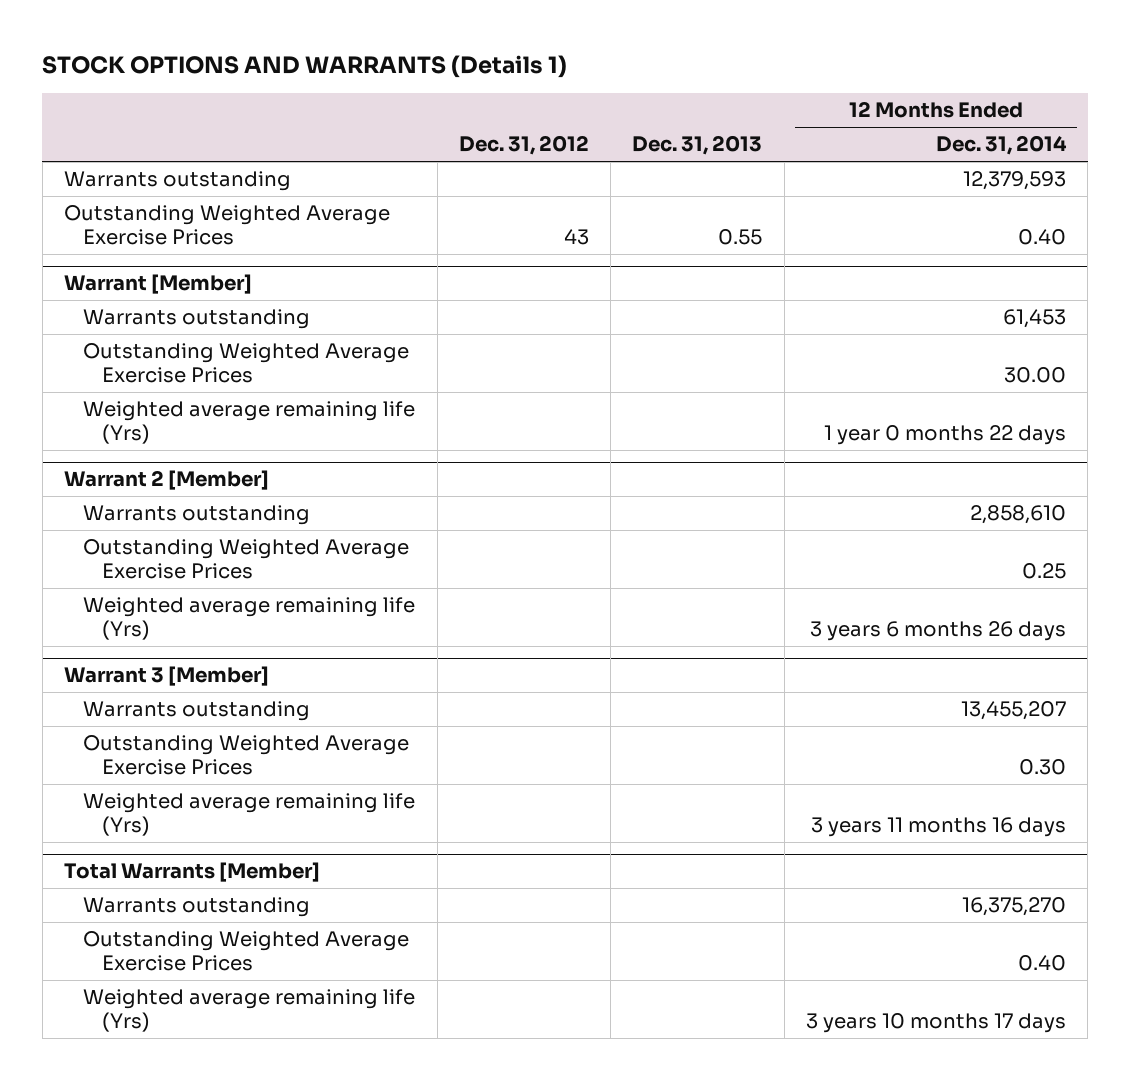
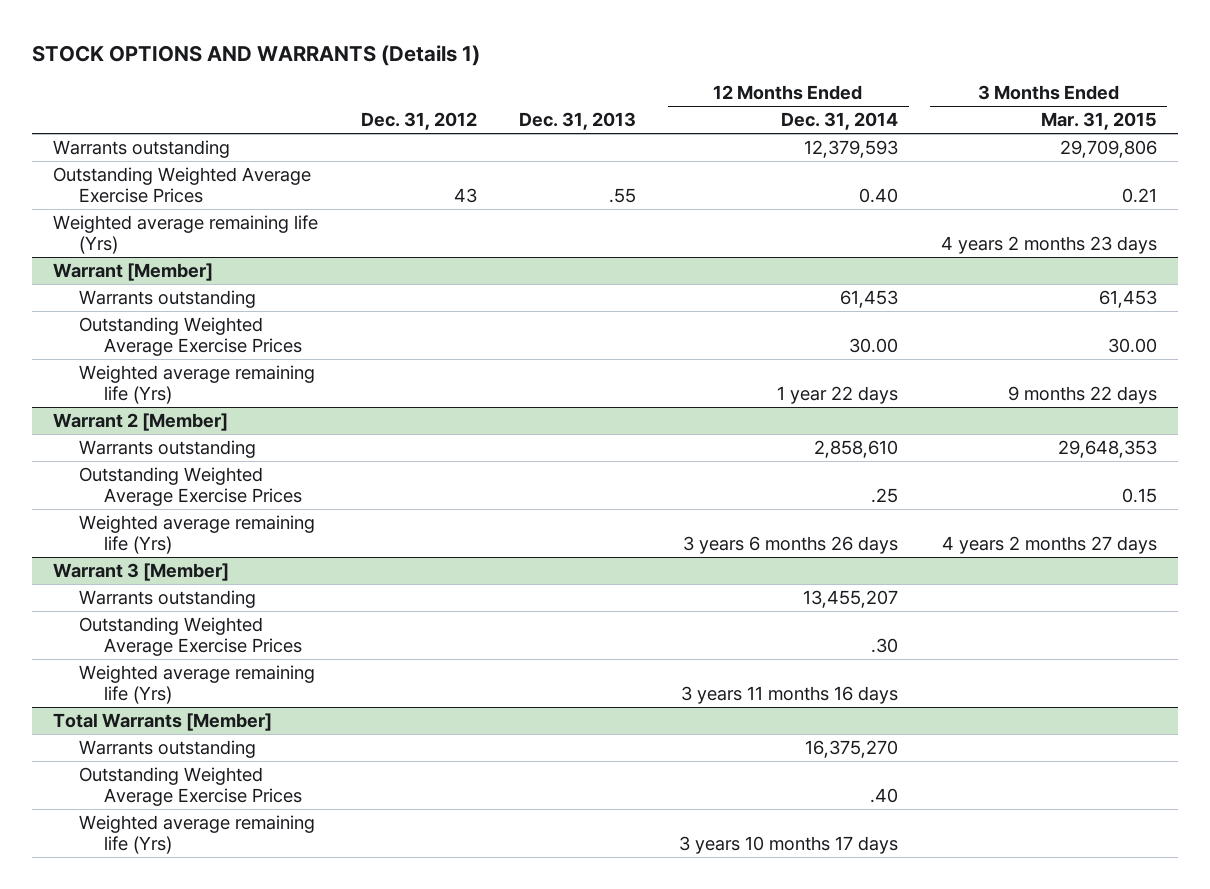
- | Dec. 31, 2012 | Dec. 31, 2013 | 12 Months Ended Dec. 31, 2014
+ | Dec. 31, 2012 | Dec. 31, 2013 | 12 Months Ended Dec. 31, 2014 | 3 Months Ended Mar. 31, 2015
- Outstanding Weighted Average Exercise Prices | 43 | 0.55 | 0.40
+ Outstanding Weighted Average Exercise Prices | 43 | .55 | 0.40 | 0.21
+ Weighted average remaining life (Yrs) | | | | 4 years 2 months 23 days
@ Warrant [Member]
- Weighted average remaining life (Yrs) | | | 1 year 0 months 22 days
+ Weighted average remaining life (Yrs) | | | 1 year 22 days | 9 months 22 days
@ Warrant 2 [Member]
- Outstanding Weighted Average Exercise Prices | | | 0.25
+ Outstanding Weighted Average Exercise Prices | | | .25 | 0.15
@ Warrant 3 [Member]
- Outstanding Weighted Average Exercise Prices | | | 0.30
+ Outstanding Weighted Average Exercise Prices | | | .30 |
@ Total Warrants [Member]
- Outstanding Weighted Average Exercise Prices | | | 0.40
+ Outstanding Weighted Average Exercise Prices | | | .40 |

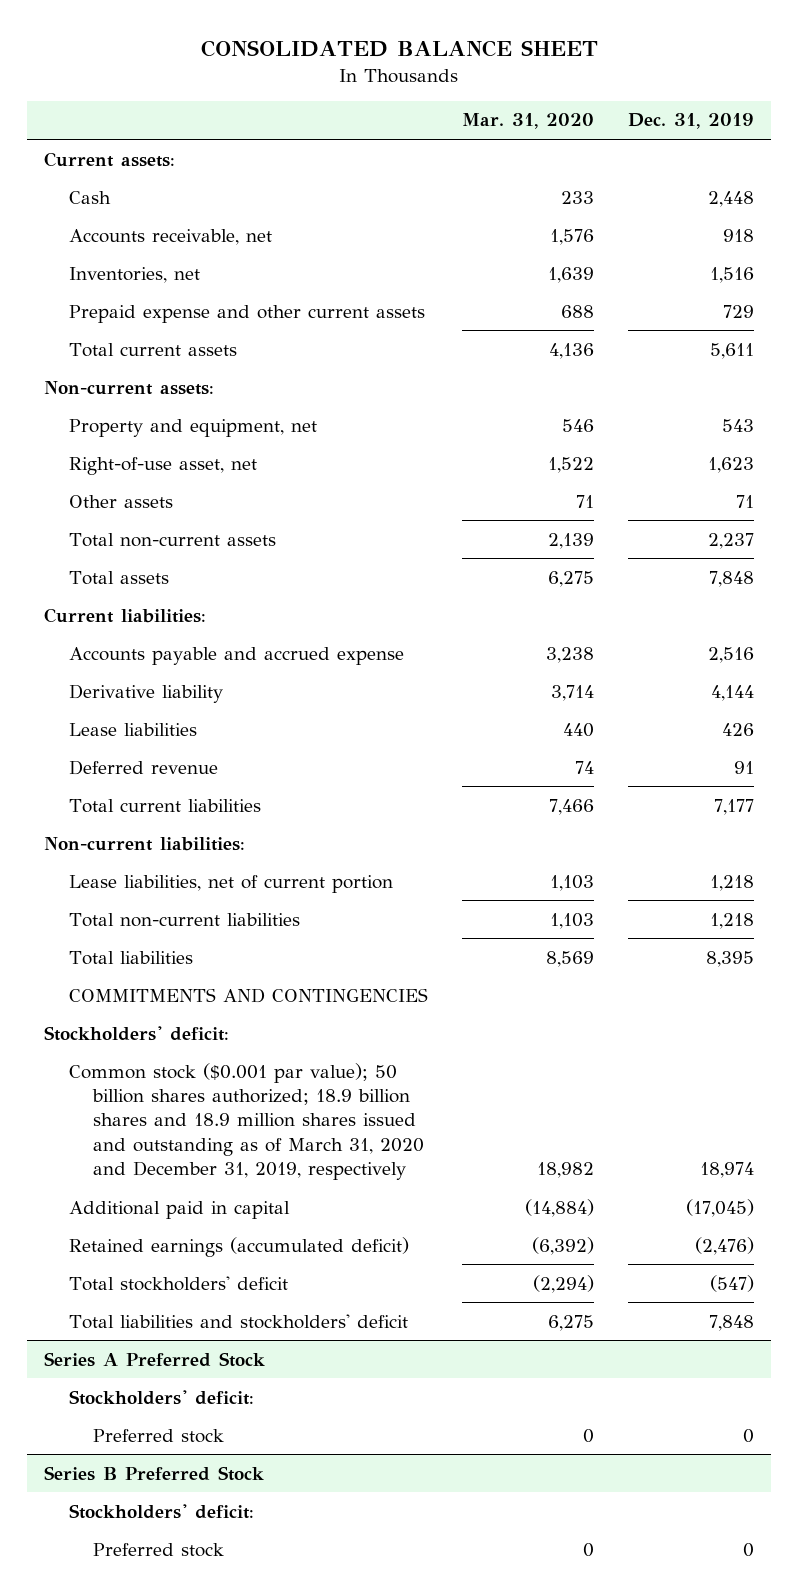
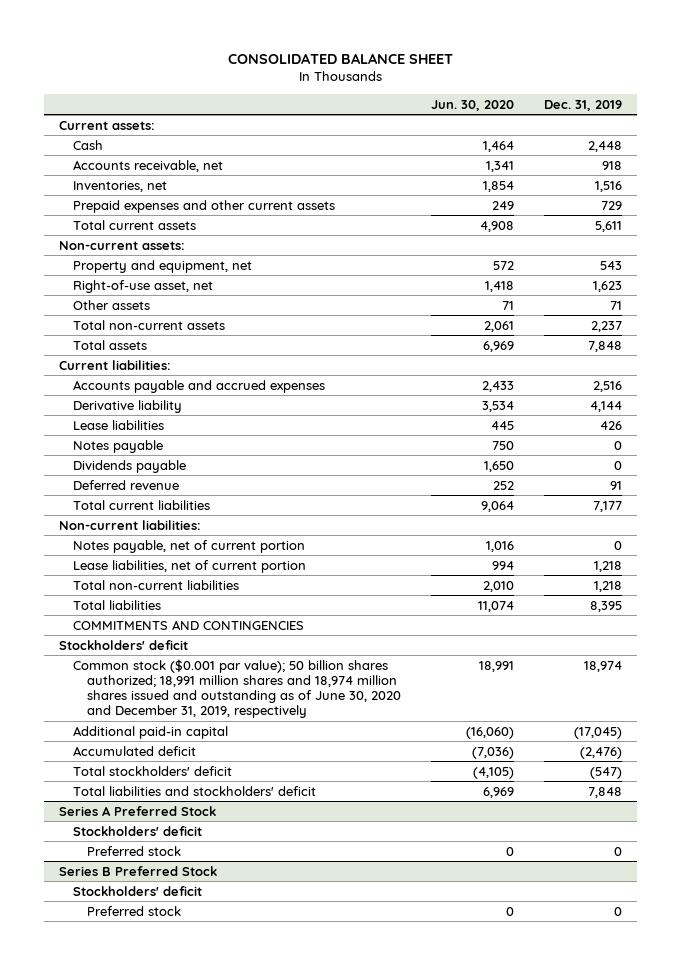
- | Mar. 31, 2020 | Dec. 31, 2019
+ | Jun. 30, 2020 | Dec. 31, 2019
- Prepaid expense and other current assets | 688 | 729
+ Prepaid expenses and other current assets | 249 | 729
- Accounts payable and accrued expense | 3,238 | 2,516
+ Accounts payable and accrued expenses | 2,433 | 2,516
+ Notes payable | 750 | 0
+ Dividends payable | 1,650 | 0
+ Notes payable, net of current portion | 1,016 | 0
- Stockholders' deficit:
- Common stock ($0.001 par value); 50 billion shares authorized; 18.9 billion shares and 18.9 million shares issued and outstanding as of March 31, 2020 and December 31, 2019, respectively | 18,982 | 18,974
- Additional paid in capital | (14,884) | (17,045)
- Retained earnings (accumulated deficit) | (6,392) | (2,476)
+ Stockholders' deficit
+ Common stock ($0.001 par value); 50 billion shares authorized; 18,991 million shares and 18,974 million shares issued and outstanding as of June 30, 2020 and December 31, 2019, respectively | 18,991 | 18,974
+ Additional paid-in capital | (16,060) | (17,045)
+ Accumulated deficit | (7,036) | (2,476)
@ Series A Preferred Stock
- Stockholders' deficit:
+ Stockholders' deficit
@ Series B Preferred Stock
- Stockholders' deficit:
+ Stockholders' deficit

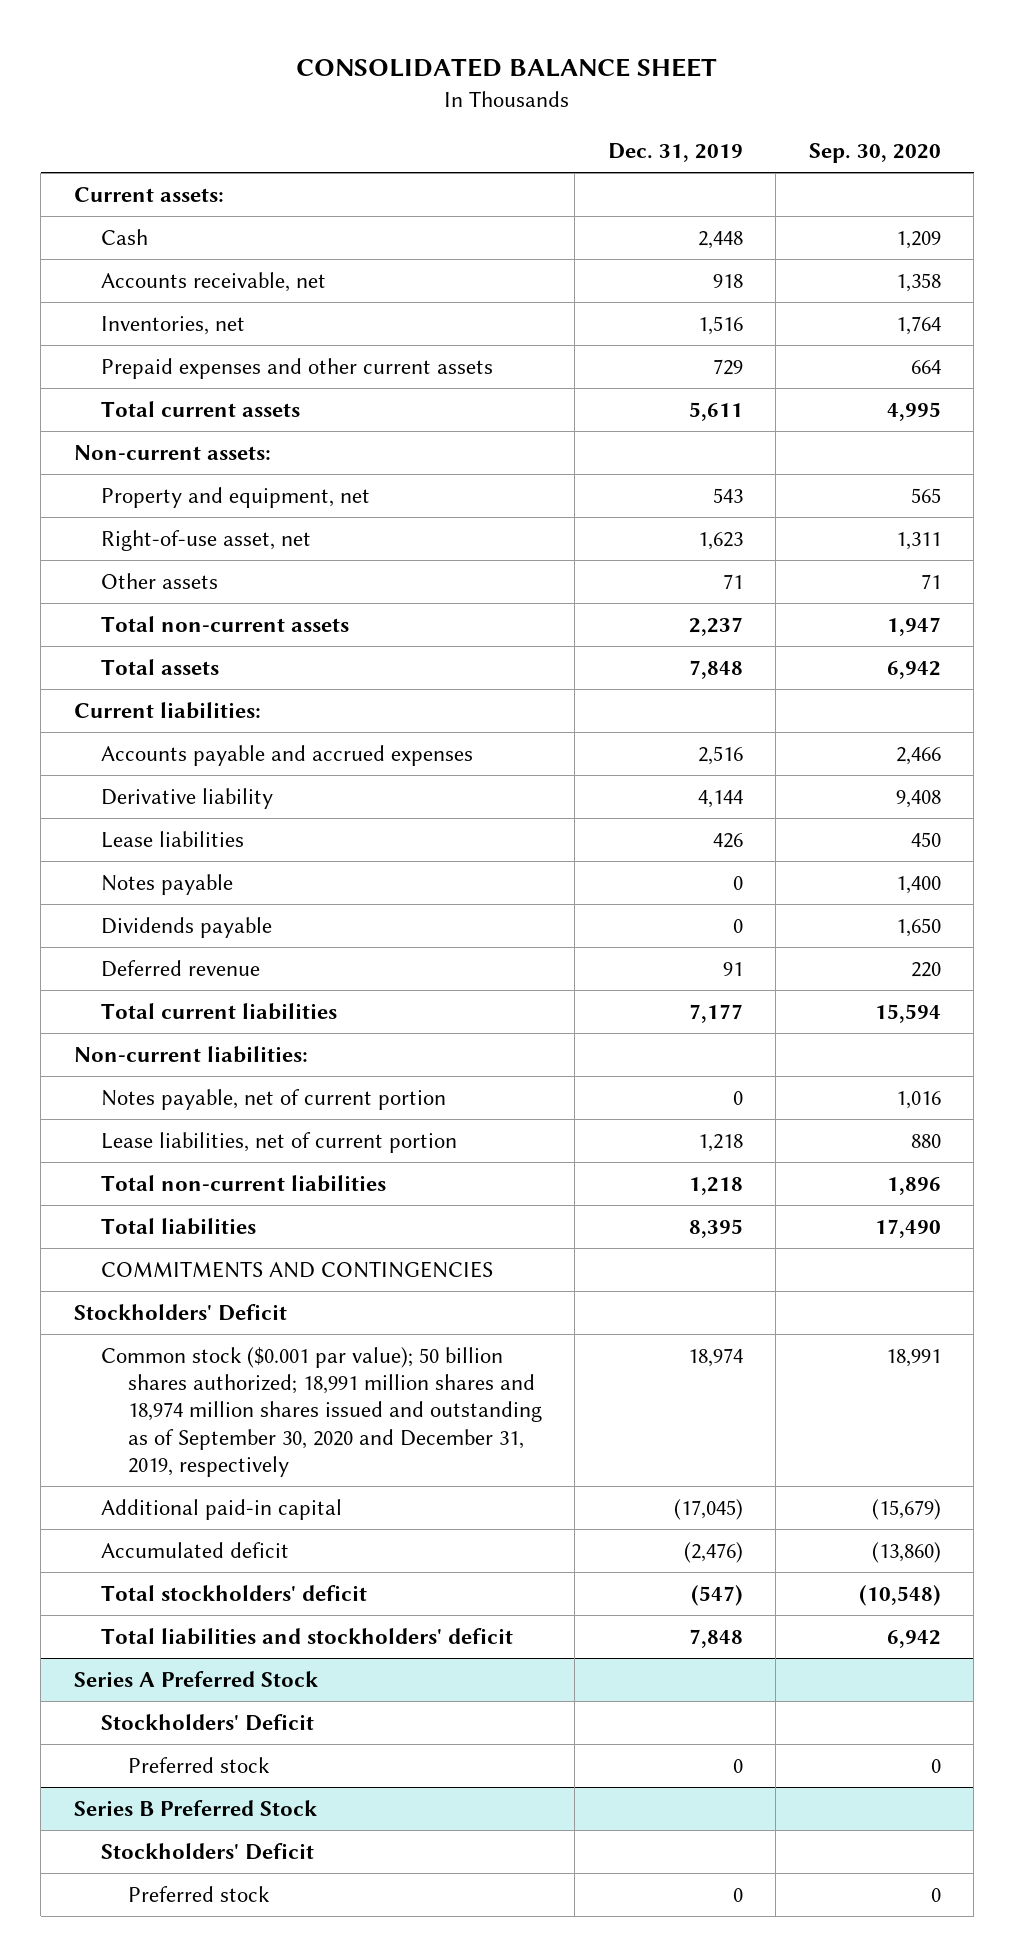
- | Jun. 30, 2020 | Dec. 31, 2019
+ | Dec. 31, 2019 | Sep. 30, 2020
- Stockholders' deficit
- Common stock ($0.001 par value); 50 billion shares authorized; 18,991 million shares and 18,974 million shares issued and outstanding as of June 30, 2020 and December 31, 2019, respectively | 18,991 | 18,974
+ Stockholders' Deficit
+ Common stock ($0.001 par value); 50 billion shares authorized; 18,991 million shares and 18,974 million shares issued and outstanding as of September 30, 2020 and December 31, 2019, respectively | 18,974 | 18,991
@ Series A Preferred Stock
- Stockholders' deficit
+ Stockholders' Deficit
@ Series B Preferred Stock
- Stockholders' deficit
+ Stockholders' Deficit

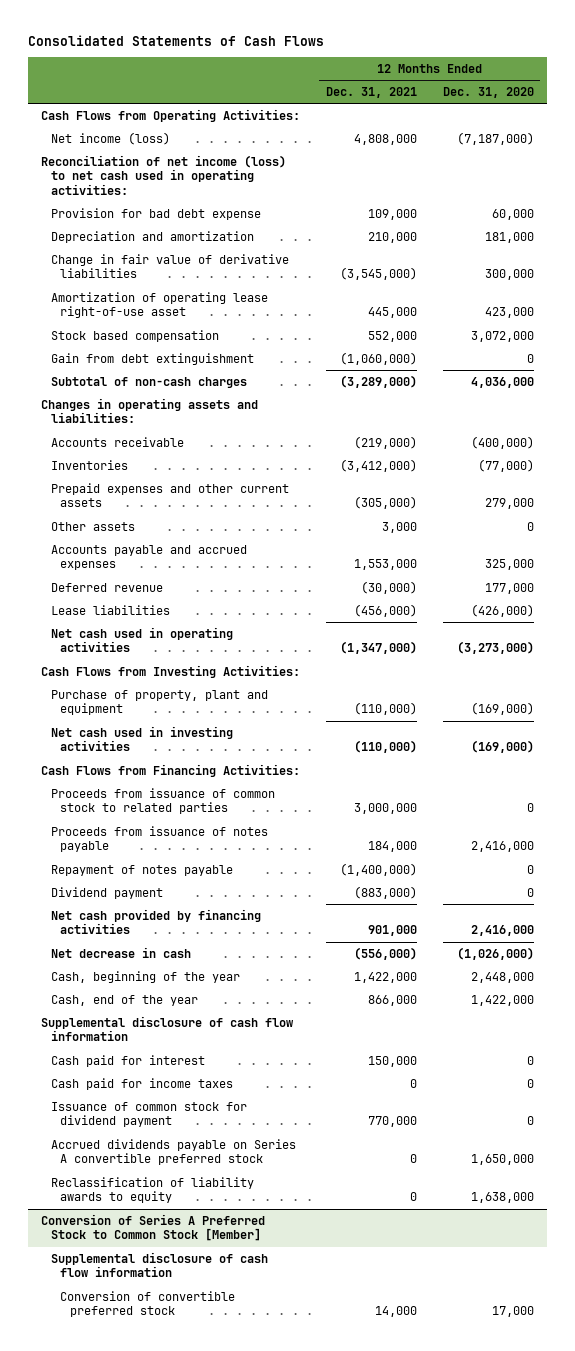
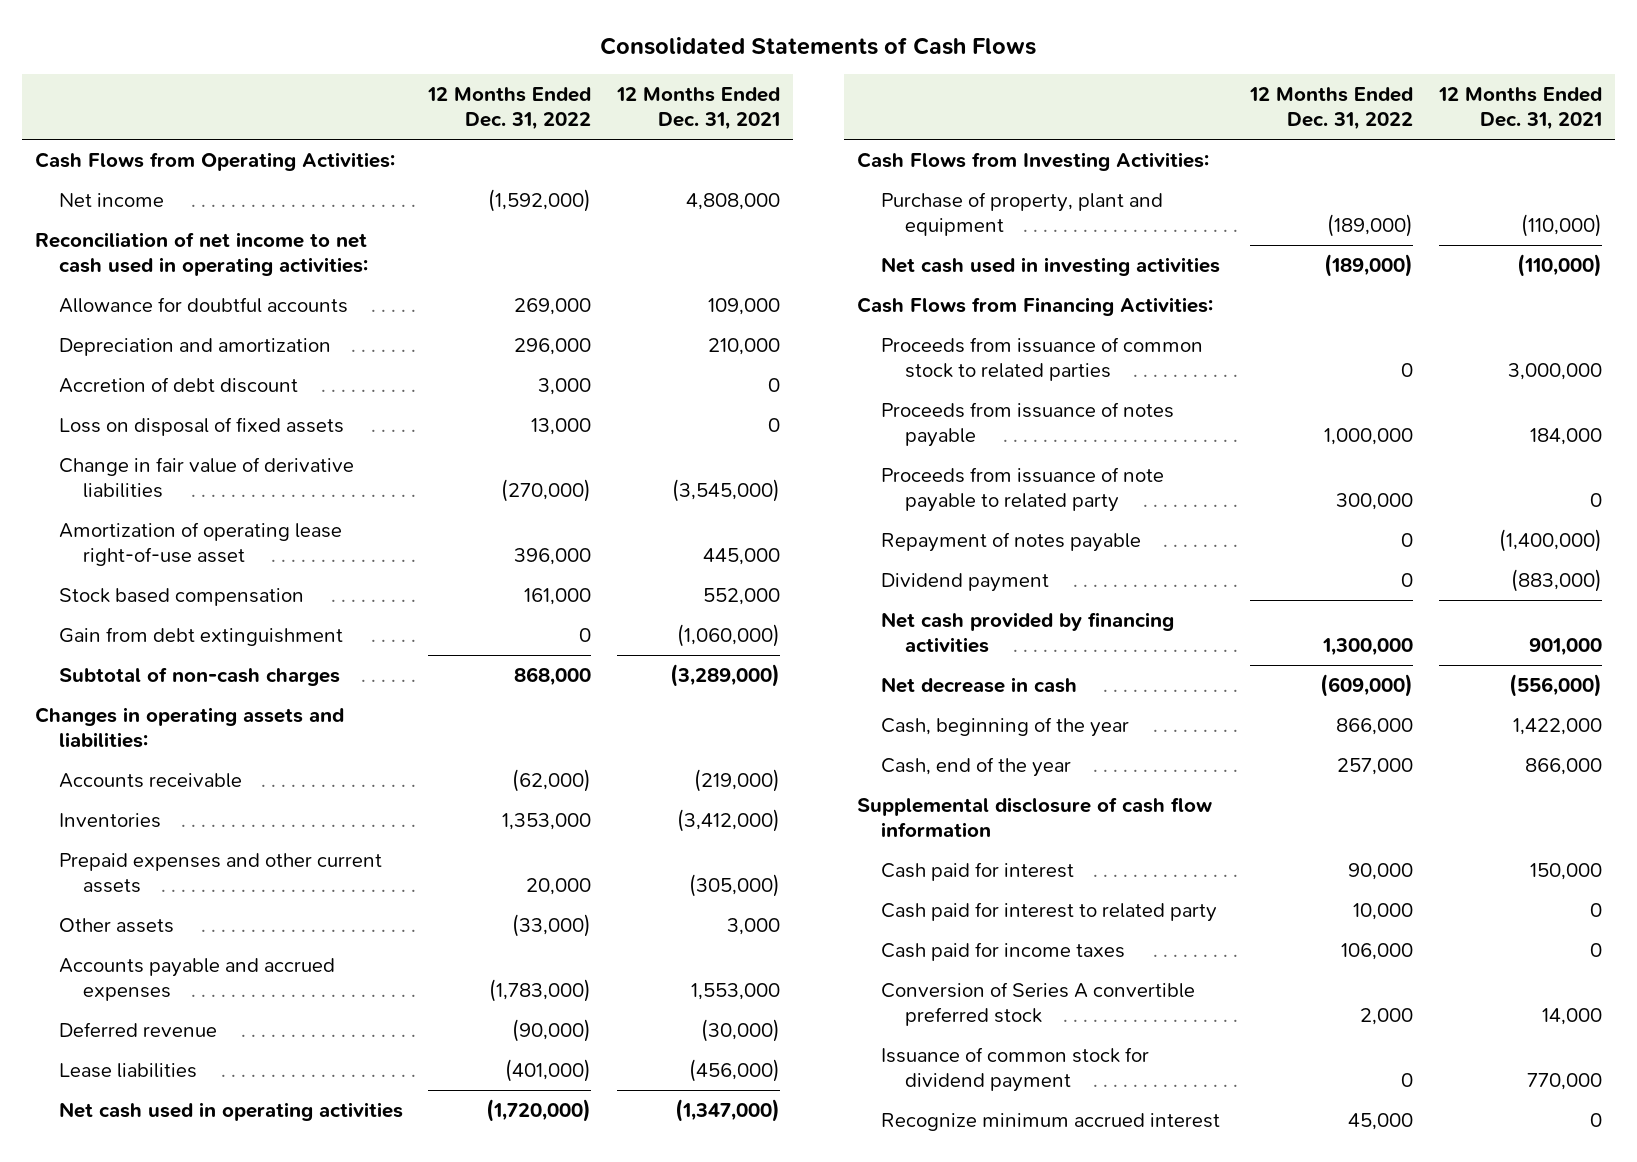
- | 12 Months Ended Dec. 31, 2021 | 12 Months Ended Dec. 31, 2020
+ | 12 Months Ended Dec. 31, 2022 | 12 Months Ended Dec. 31, 2021
- Net income (loss) | 4,808,000 | (7,187,000)
- Reconciliation of net income (loss) to net cash used in operating activities:
- Provision for bad debt expense | 109,000 | 60,000
+ Net income | (1,592,000) | 4,808,000
+ Reconciliation of net income to net cash used in operating activities:
+ Allowance for doubtful accounts | 269,000 | 109,000
+ Accretion of debt discount | 3,000 | 0
+ Loss on disposal of fixed assets | 13,000 | 0
+ Proceeds from issuance of note payable to related party | 300,000 | 0
+ Cash paid for interest to related party | 10,000 | 0
+ Conversion of Series A convertible preferred stock | 2,000 | 14,000
- Accrued dividends payable on Series A convertible preferred stock | 0 | 1,650,000
- Reclassification of liability awards to equity | 0 | 1,638,000
- Conversion of Series A Preferred Stock to Common Stock [Member]
- Supplemental disclosure of cash flow information
- Conversion of convertible preferred stock | 14,000 | 17,000
+ Recognize minimum accrued interest | 45,000 | 0

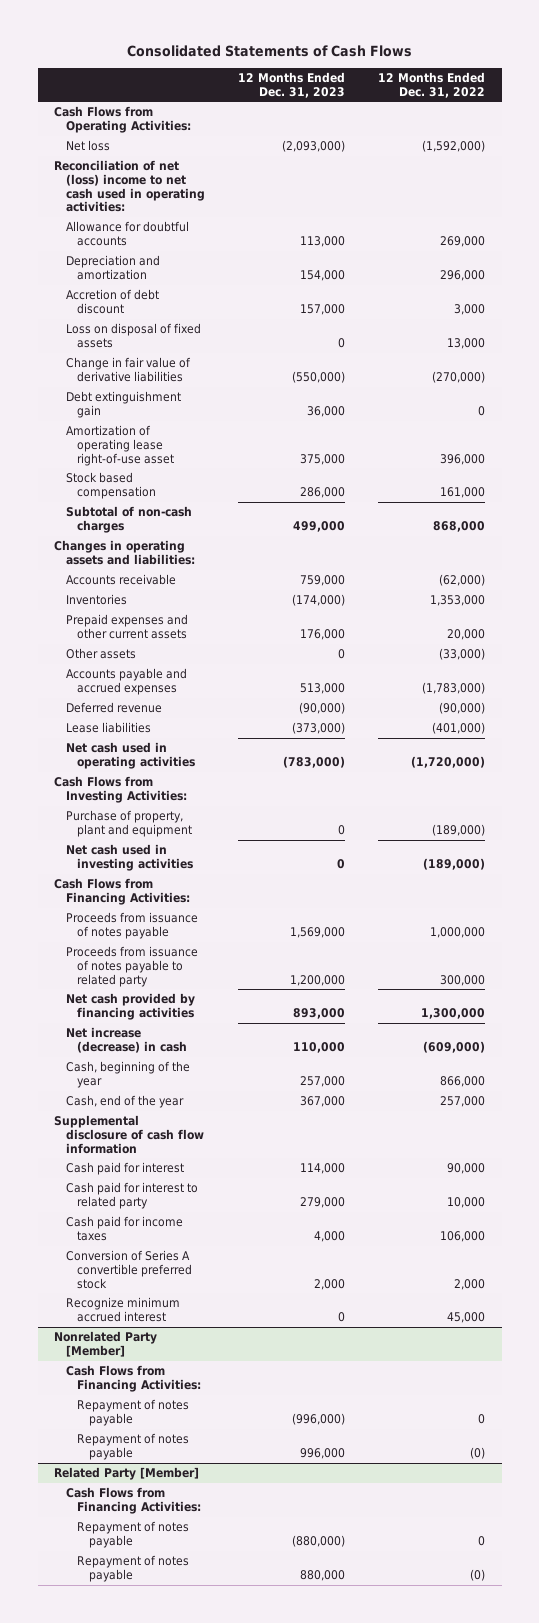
- | 12 Months Ended Dec. 31, 2022 | 12 Months Ended Dec. 31, 2021
+ | 12 Months Ended Dec. 31, 2023 | 12 Months Ended Dec. 31, 2022
- Net income | (1,592,000) | 4,808,000
- Reconciliation of net income to net cash used in operating activities:
+ Net loss | (2,093,000) | (1,592,000)
+ Reconciliation of net (loss) income to net cash used in operating activities:
+ Debt extinguishment gain | 36,000 | 0
- Gain from debt extinguishment | 0 | (1,060,000)
- Proceeds from issuance of common stock to related parties | 0 | 3,000,000
- Proceeds from issuance of note payable to related party | 300,000 | 0
- Repayment of notes payable | 0 | (1,400,000)
- Dividend payment | 0 | (883,000)
+ Proceeds from issuance of notes payable to related party | 1,200,000 | 300,000
- Net decrease in cash | (609,000) | (556,000)
+ Net increase (decrease) in cash | 110,000 | (609,000)
- Issuance of common stock for dividend payment | 0 | 770,000
+ Nonrelated Party [Member]
+ Cash Flows from Financing Activities:
+ Repayment of notes payable | (996,000) | 0
+ Repayment of notes payable | 996,000 | (0)
+ Related Party [Member]
+ Cash Flows from Financing Activities:
+ Repayment of notes payable | (880,000) | 0
+ Repayment of notes payable | 880,000 | (0)

